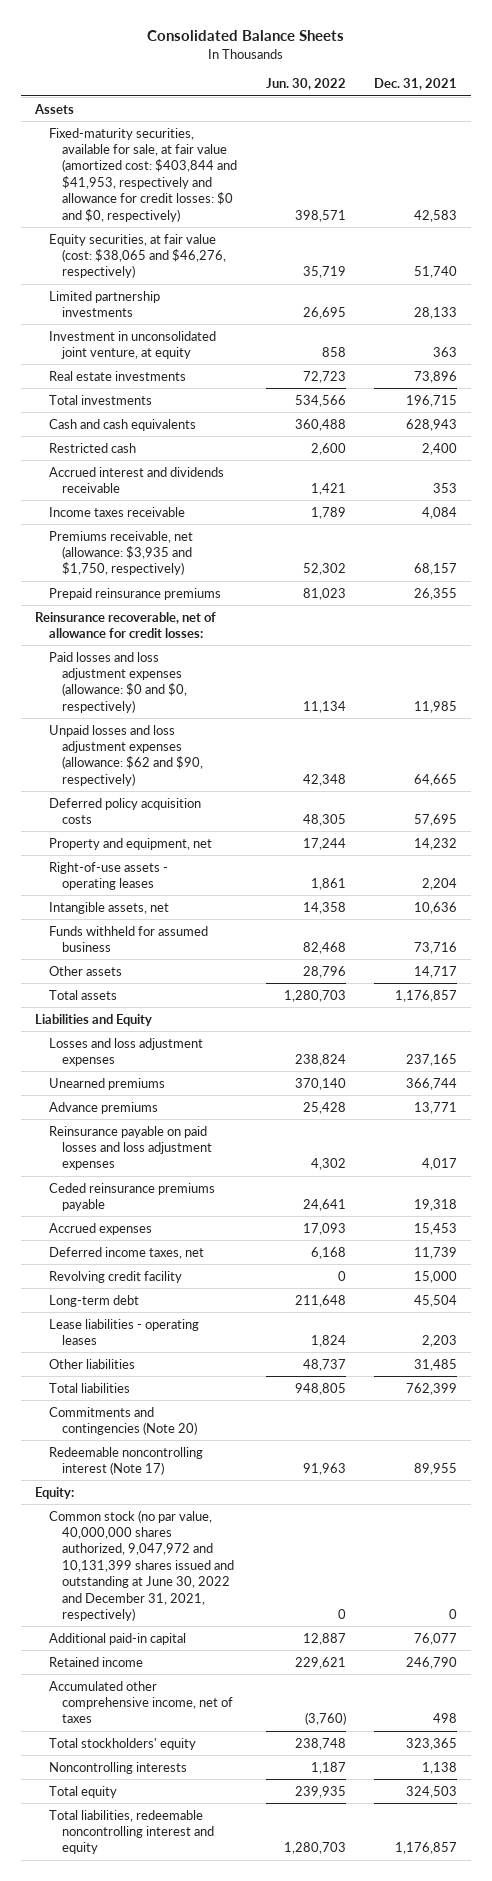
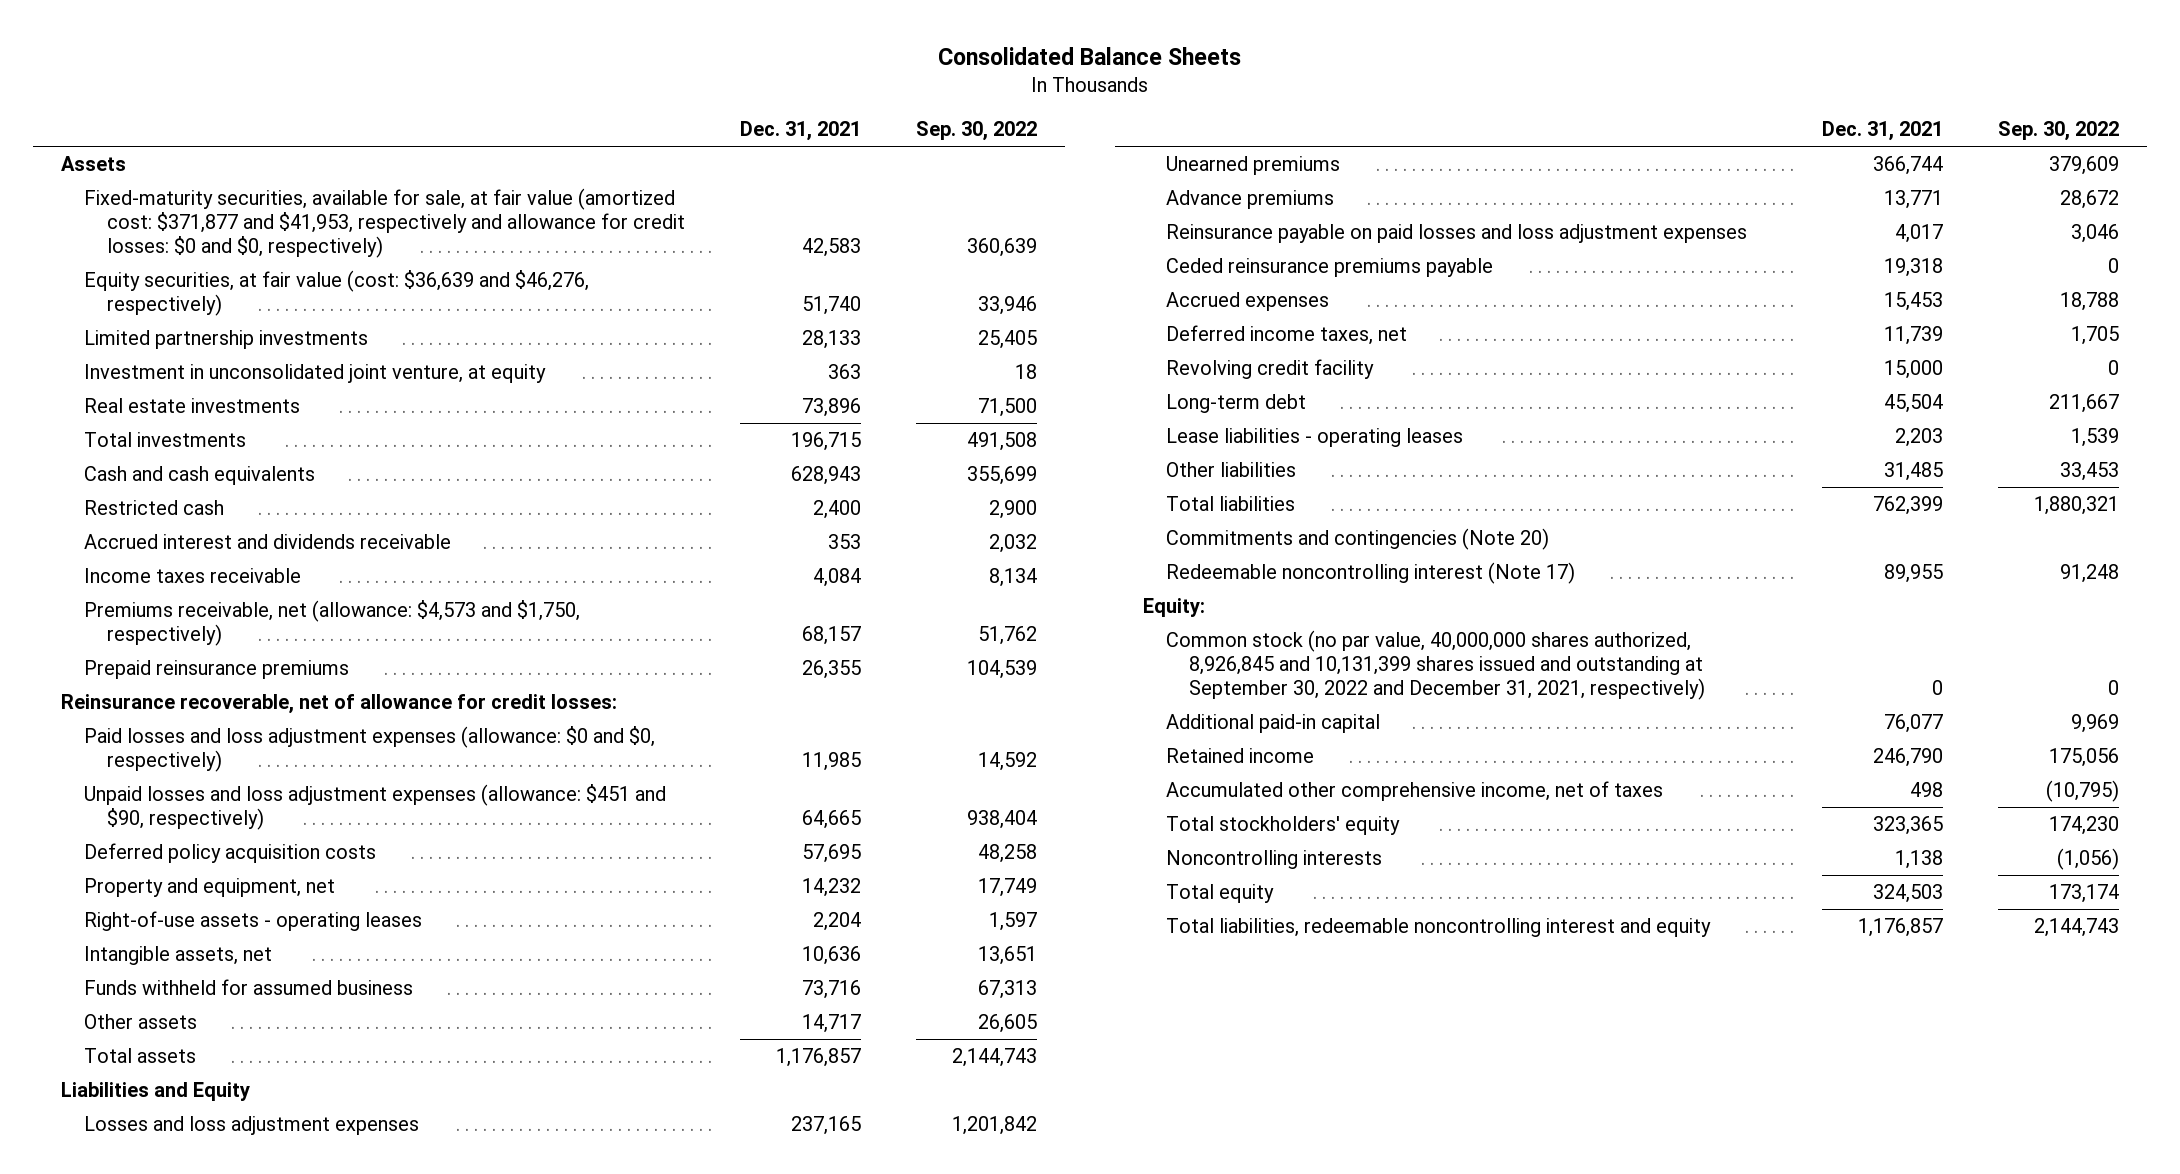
- | Jun. 30, 2022 | Dec. 31, 2021
+ | Dec. 31, 2021 | Sep. 30, 2022
- Fixed-maturity securities, available for sale, at fair value (amortized cost: $403,844 and $41,953, respectively and allowance for credit losses: $0 and $0, respectively) | 398,571 | 42,583
- Equity securities, at fair value (cost: $38,065 and $46,276, respectively) | 35,719 | 51,740
+ Fixed-maturity securities, available for sale, at fair value (amortized cost: $371,877 and $41,953, respectively and allowance for credit losses: $0 and $0, respectively) | 42,583 | 360,639
+ Equity securities, at fair value (cost: $36,639 and $46,276, respectively) | 51,740 | 33,946
- Premiums receivable, net (allowance: $3,935 and $1,750, respectively) | 52,302 | 68,157
+ Premiums receivable, net (allowance: $4,573 and $1,750, respectively) | 68,157 | 51,762
- Unpaid losses and loss adjustment expenses (allowance: $62 and $90, respectively) | 42,348 | 64,665
+ Unpaid losses and loss adjustment expenses (allowance: $451 and $90, respectively) | 64,665 | 938,404
- Common stock (no par value, 40,000,000 shares authorized, 9,047,972 and 10,131,399 shares issued and outstanding at June 30, 2022 and December 31, 2021, respectively) | 0 | 0
+ Common stock (no par value, 40,000,000 shares authorized, 8,926,845 and 10,131,399 shares issued and outstanding at September 30, 2022 and December 31, 2021, respectively) | 0 | 0

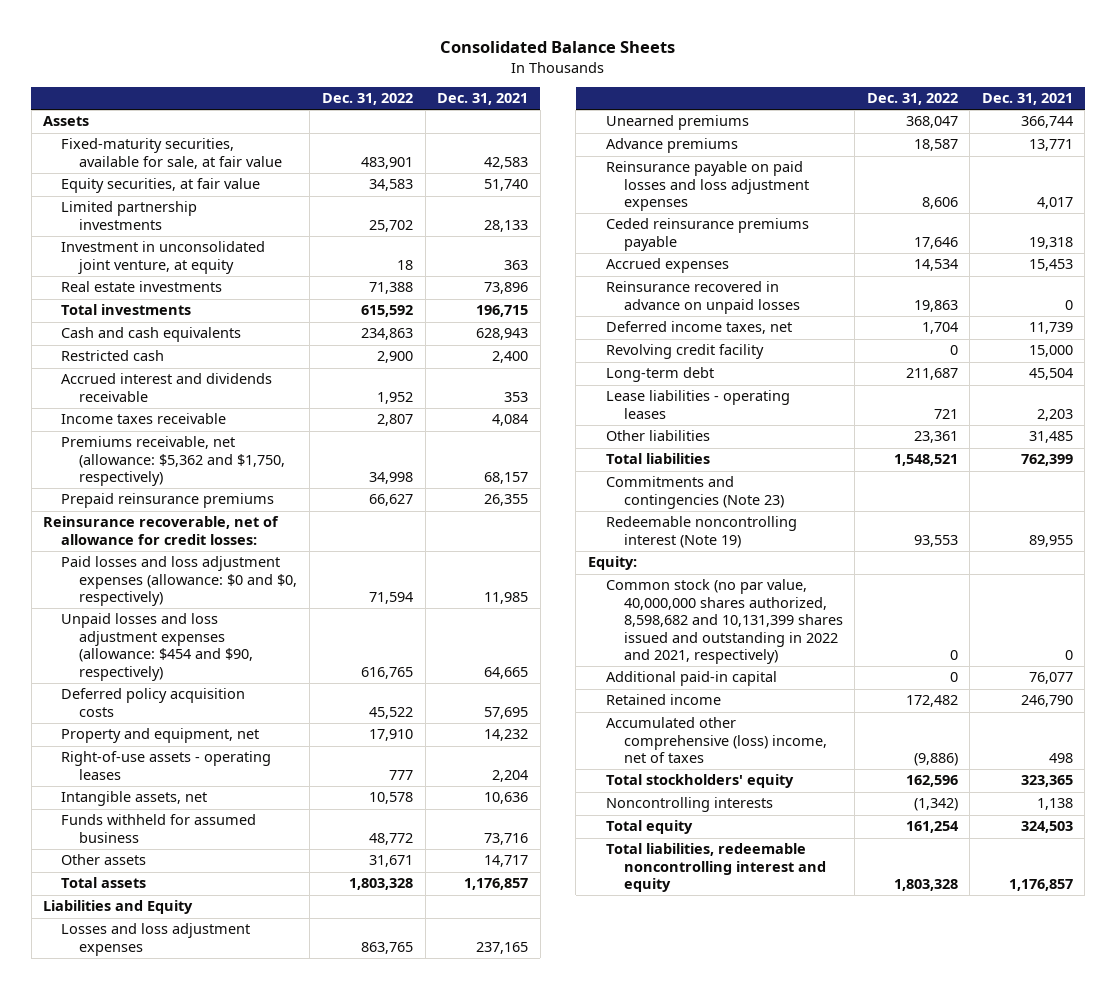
- | Dec. 31, 2021 | Sep. 30, 2022
+ | Dec. 31, 2022 | Dec. 31, 2021
- Fixed-maturity securities, available for sale, at fair value (amortized cost: $371,877 and $41,953, respectively and allowance for credit losses: $0 and $0, respectively) | 42,583 | 360,639
- Equity securities, at fair value (cost: $36,639 and $46,276, respectively) | 51,740 | 33,946
+ Fixed-maturity securities, available for sale, at fair value | 483,901 | 42,583
+ Equity securities, at fair value | 34,583 | 51,740
- Premiums receivable, net (allowance: $4,573 and $1,750, respectively) | 68,157 | 51,762
+ Premiums receivable, net (allowance: $5,362 and $1,750, respectively) | 34,998 | 68,157
- Unpaid losses and loss adjustment expenses (allowance: $451 and $90, respectively) | 64,665 | 938,404
+ Unpaid losses and loss adjustment expenses (allowance: $454 and $90, respectively) | 616,765 | 64,665
+ Reinsurance recovered in advance on unpaid losses | 19,863 | 0
- Commitments and contingencies (Note 20)
- Redeemable noncontrolling interest (Note 17) | 89,955 | 91,248
+ Commitments and contingencies (Note 23)
+ Redeemable noncontrolling interest (Note 19) | 93,553 | 89,955
- Common stock (no par value, 40,000,000 shares authorized, 8,926,845 and 10,131,399 shares issued and outstanding at September 30, 2022 and December 31, 2021, respectively) | 0 | 0
+ Common stock (no par value, 40,000,000 shares authorized, 8,598,682 and 10,131,399 shares issued and outstanding in 2022 and 2021, respectively) | 0 | 0
- Accumulated other comprehensive income, net of taxes | 498 | (10,795)
+ Accumulated other comprehensive (loss) income, net of taxes | (9,886) | 498

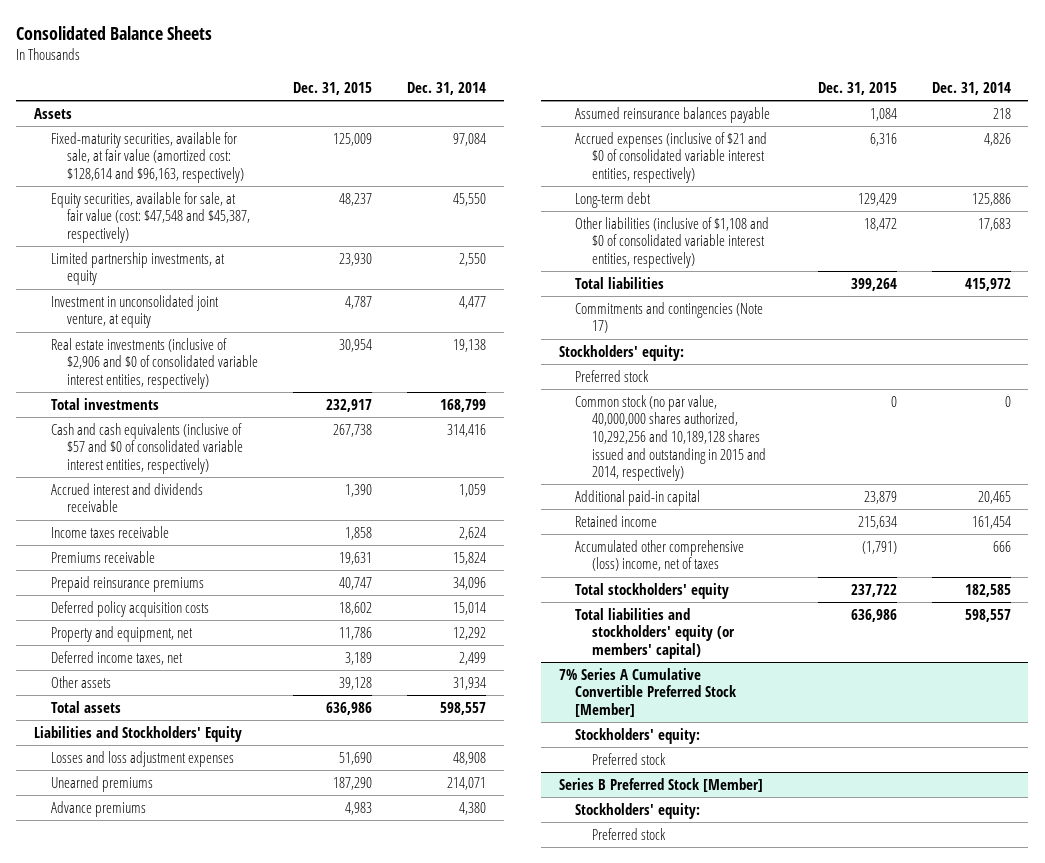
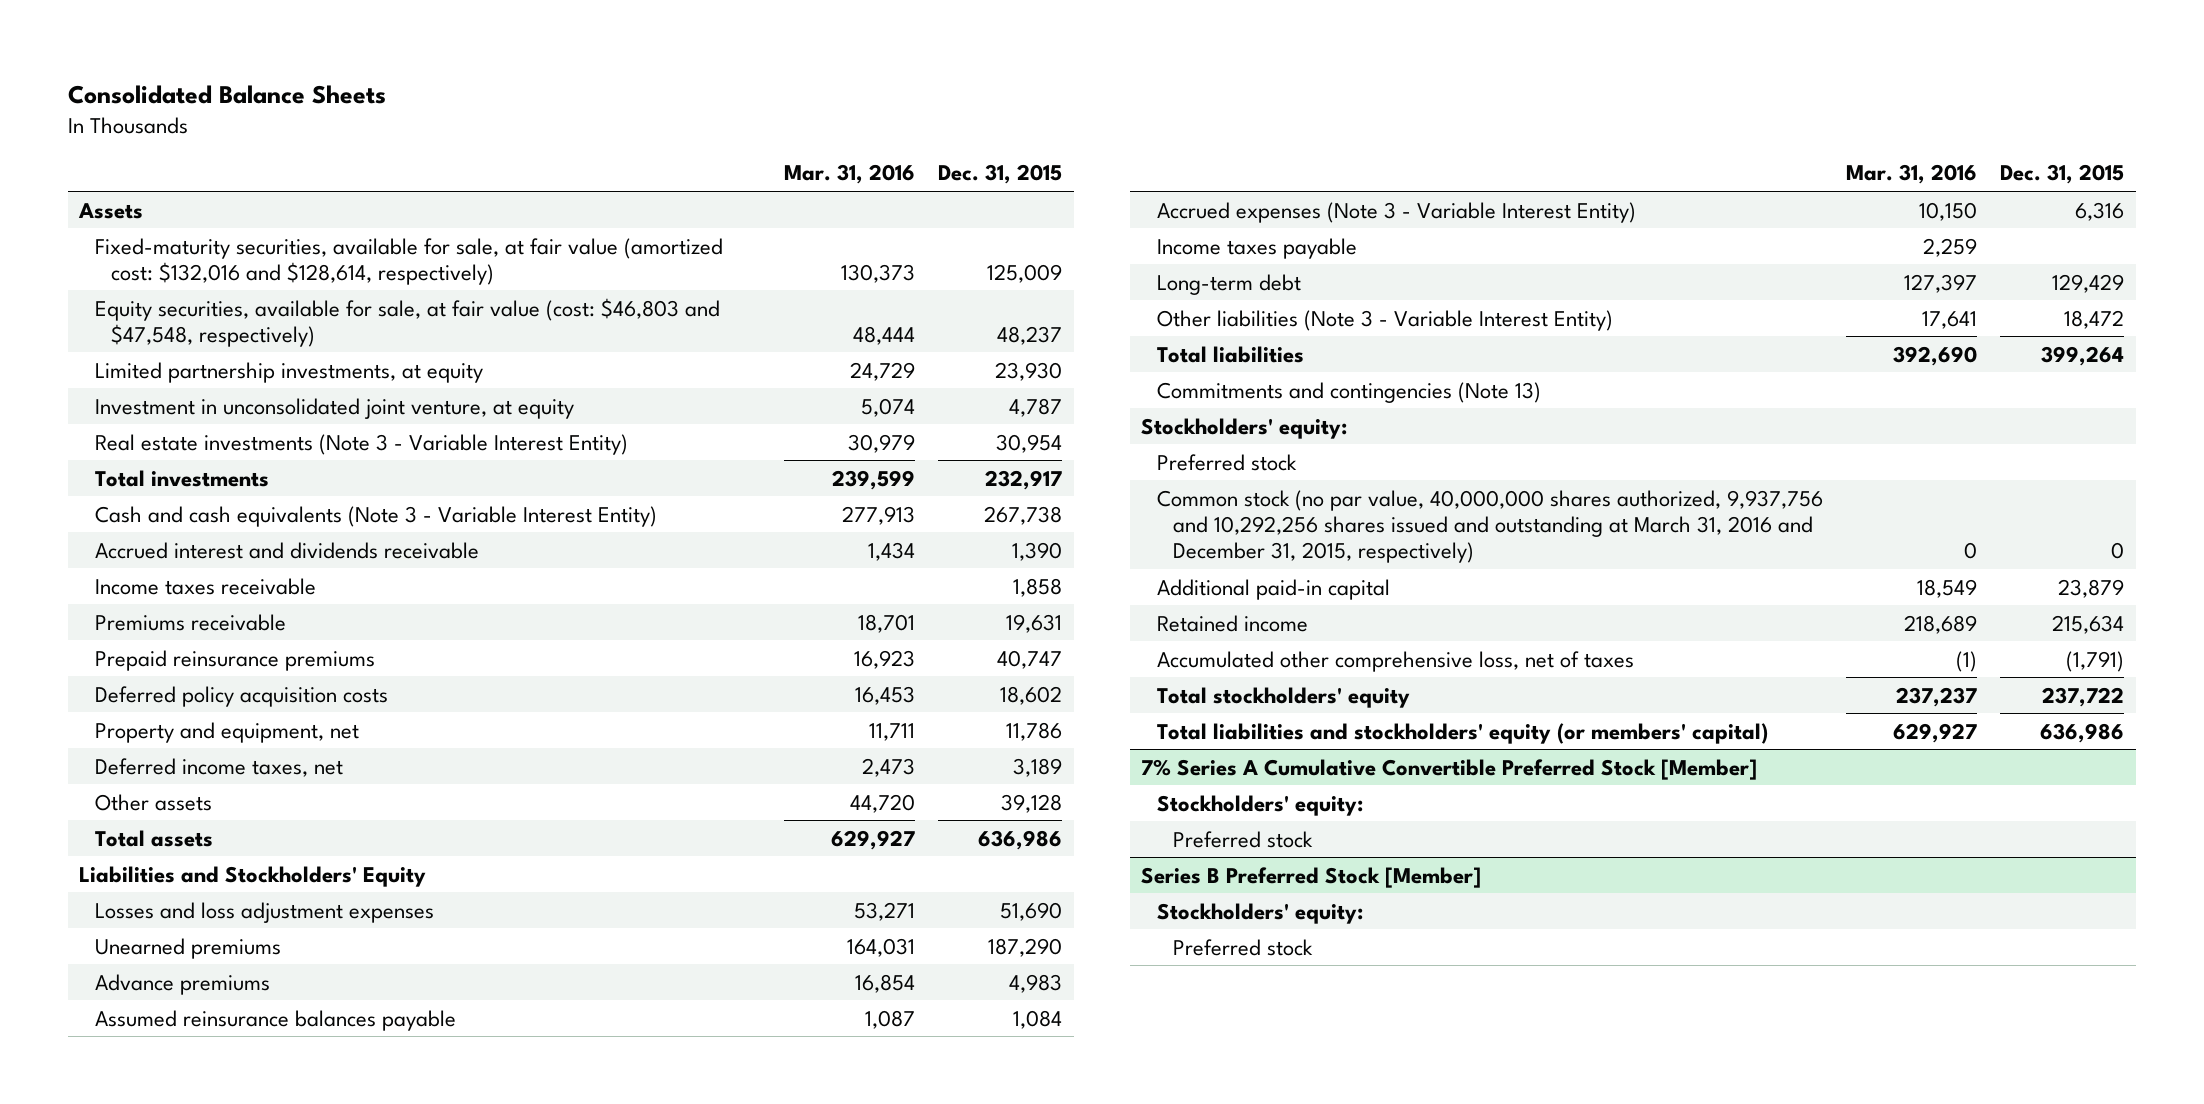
- | Dec. 31, 2015 | Dec. 31, 2014
+ | Mar. 31, 2016 | Dec. 31, 2015
- Fixed-maturity securities, available for sale, at fair value (amortized cost: $128,614 and $96,163, respectively) | 125,009 | 97,084
- Equity securities, available for sale, at fair value (cost: $47,548 and $45,387, respectively) | 48,237 | 45,550
+ Fixed-maturity securities, available for sale, at fair value (amortized cost: $132,016 and $128,614, respectively) | 130,373 | 125,009
+ Equity securities, available for sale, at fair value (cost: $46,803 and $47,548, respectively) | 48,444 | 48,237
- Real estate investments (inclusive of $2,906 and $0 of consolidated variable interest entities, respectively) | 30,954 | 19,138
+ Real estate investments (Note 3 - Variable Interest Entity) | 30,979 | 30,954
- Cash and cash equivalents (inclusive of $57 and $0 of consolidated variable interest entities, respectively) | 267,738 | 314,416
+ Cash and cash equivalents (Note 3 - Variable Interest Entity) | 277,913 | 267,738
- Accrued expenses (inclusive of $21 and $0 of consolidated variable interest entities, respectively) | 6,316 | 4,826
+ Accrued expenses (Note 3 - Variable Interest Entity) | 10,150 | 6,316
+ Income taxes payable | 2,259 |
- Other liabilities (inclusive of $1,108 and $0 of consolidated variable interest entities, respectively) | 18,472 | 17,683
+ Other liabilities (Note 3 - Variable Interest Entity) | 17,641 | 18,472
- Commitments and contingencies (Note 17)
+ Commitments and contingencies (Note 13)
- Common stock (no par value, 40,000,000 shares authorized, 10,292,256 and 10,189,128 shares issued and outstanding in 2015 and 2014, respectively) | 0 | 0
+ Common stock (no par value, 40,000,000 shares authorized, 9,937,756 and 10,292,256 shares issued and outstanding at March 31, 2016 and December 31, 2015, respectively) | 0 | 0
- Accumulated other comprehensive (loss) income, net of taxes | (1,791) | 666
+ Accumulated other comprehensive loss, net of taxes | (1) | (1,791)

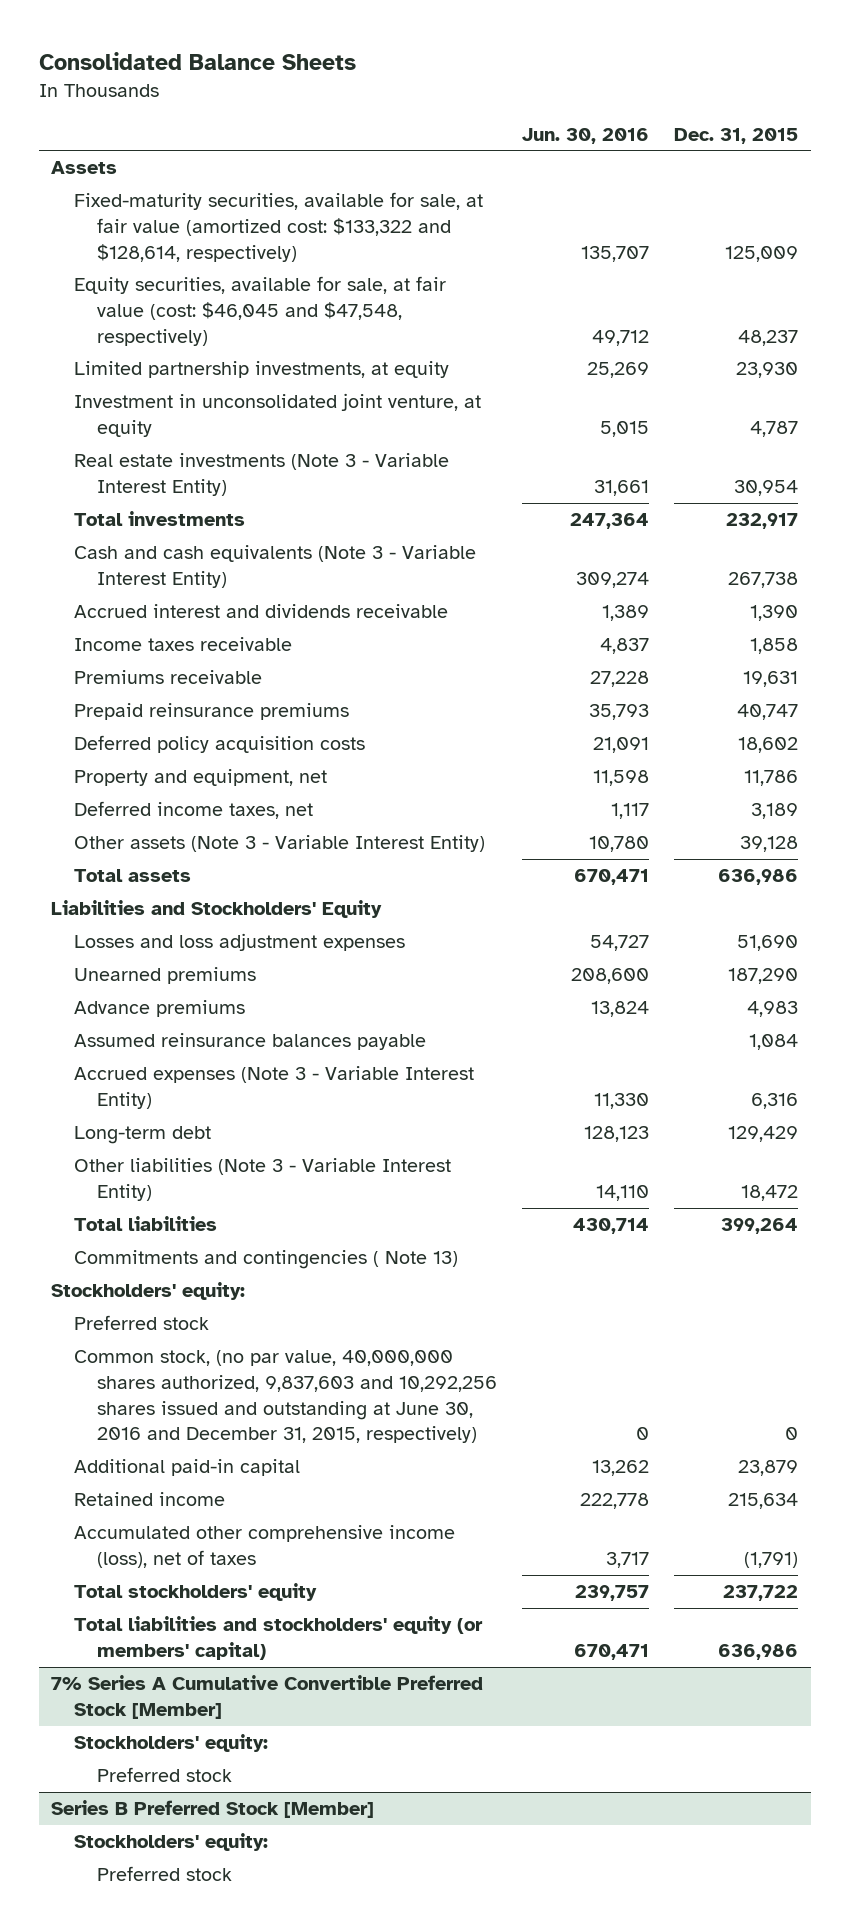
- | Mar. 31, 2016 | Dec. 31, 2015
+ | Jun. 30, 2016 | Dec. 31, 2015
- Fixed-maturity securities, available for sale, at fair value (amortized cost: $132,016 and $128,614, respectively) | 130,373 | 125,009
- Equity securities, available for sale, at fair value (cost: $46,803 and $47,548, respectively) | 48,444 | 48,237
+ Fixed-maturity securities, available for sale, at fair value (amortized cost: $133,322 and $128,614, respectively) | 135,707 | 125,009
+ Equity securities, available for sale, at fair value (cost: $46,045 and $47,548, respectively) | 49,712 | 48,237
- Other assets | 44,720 | 39,128
+ Other assets (Note 3 - Variable Interest Entity) | 10,780 | 39,128
- Income taxes payable | 2,259 |
- Commitments and contingencies (Note 13)
+ Commitments and contingencies ( Note 13)
- Common stock (no par value, 40,000,000 shares authorized, 9,937,756 and 10,292,256 shares issued and outstanding at March 31, 2016 and December 31, 2015, respectively) | 0 | 0
+ Common stock, (no par value, 40,000,000 shares authorized, 9,837,603 and 10,292,256 shares issued and outstanding at June 30, 2016 and December 31, 2015, respectively) | 0 | 0
- Accumulated other comprehensive loss, net of taxes | (1) | (1,791)
+ Accumulated other comprehensive income (loss), net of taxes | 3,717 | (1,791)

